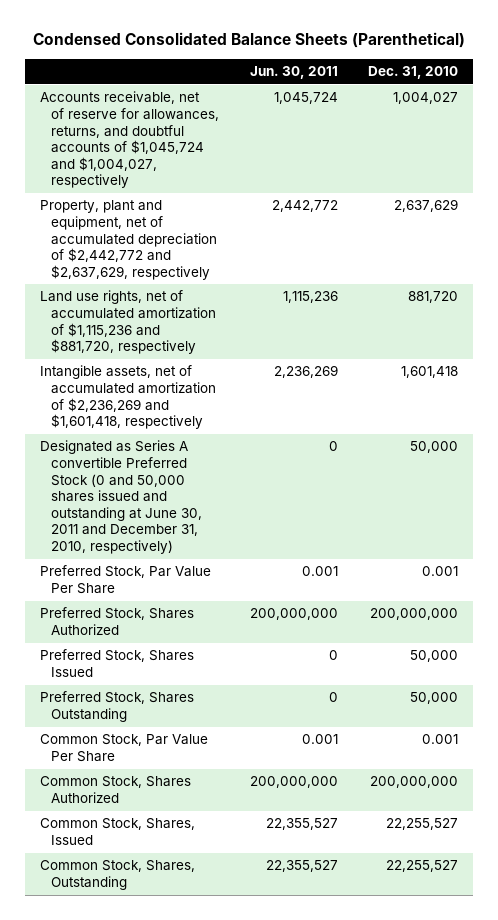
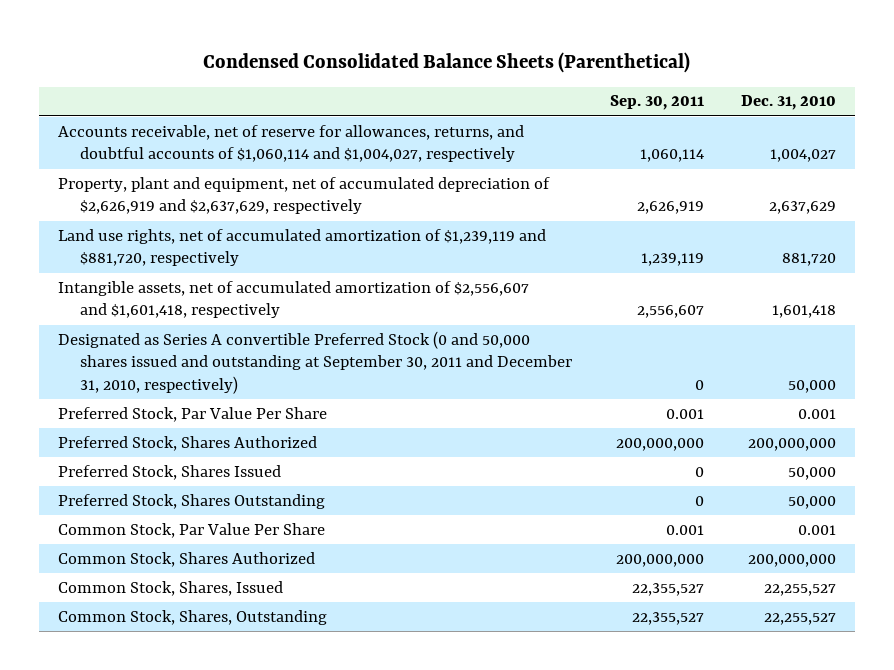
- | Jun. 30, 2011 | Dec. 31, 2010
+ | Sep. 30, 2011 | Dec. 31, 2010
- Accounts receivable, net of reserve for allowances, returns, and doubtful accounts of $1,045,724 and $1,004,027, respectively | 1,045,724 | 1,004,027
- Property, plant and equipment, net of accumulated depreciation of $2,442,772 and $2,637,629, respectively | 2,442,772 | 2,637,629
- Land use rights, net of accumulated amortization of $1,115,236 and $881,720, respectively | 1,115,236 | 881,720
- Intangible assets, net of accumulated amortization of $2,236,269 and $1,601,418, respectively | 2,236,269 | 1,601,418
- Designated as Series A convertible Preferred Stock (0 and 50,000 shares issued and outstanding at June 30, 2011 and December 31, 2010, respectively) | 0 | 50,000
+ Accounts receivable, net of reserve for allowances, returns, and doubtful accounts of $1,060,114 and $1,004,027, respectively | 1,060,114 | 1,004,027
+ Property, plant and equipment, net of accumulated depreciation of $2,626,919 and $2,637,629, respectively | 2,626,919 | 2,637,629
+ Land use rights, net of accumulated amortization of $1,239,119 and $881,720, respectively | 1,239,119 | 881,720
+ Intangible assets, net of accumulated amortization of $2,556,607 and $1,601,418, respectively | 2,556,607 | 1,601,418
+ Designated as Series A convertible Preferred Stock (0 and 50,000 shares issued and outstanding at September 30, 2011 and December 31, 2010, respectively) | 0 | 50,000

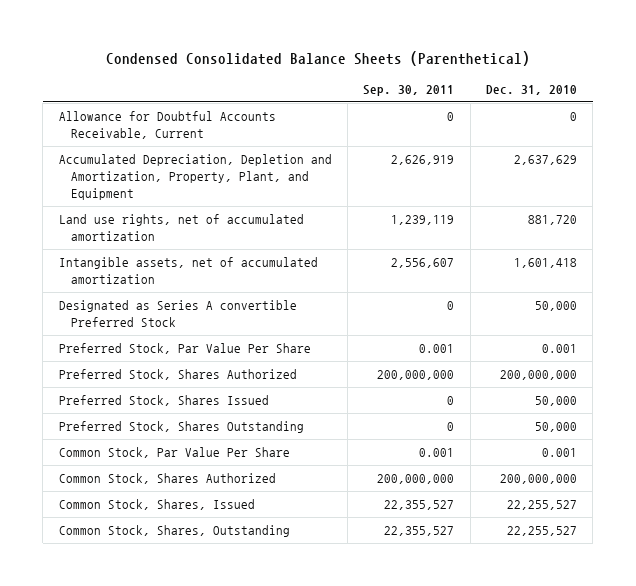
- Accounts receivable, net of reserve for allowances, returns, and doubtful accounts of $1,060,114 and $1,004,027, respectively | 1,060,114 | 1,004,027
- Property, plant and equipment, net of accumulated depreciation of $2,626,919 and $2,637,629, respectively | 2,626,919 | 2,637,629
- Land use rights, net of accumulated amortization of $1,239,119 and $881,720, respectively | 1,239,119 | 881,720
- Intangible assets, net of accumulated amortization of $2,556,607 and $1,601,418, respectively | 2,556,607 | 1,601,418
- Designated as Series A convertible Preferred Stock (0 and 50,000 shares issued and outstanding at September 30, 2011 and December 31, 2010, respectively) | 0 | 50,000
+ Allowance for Doubtful Accounts Receivable, Current | 0 | 0
+ Accumulated Depreciation, Depletion and Amortization, Property, Plant, and Equipment | 2,626,919 | 2,637,629
+ Land use rights, net of accumulated amortization | 1,239,119 | 881,720
+ Intangible assets, net of accumulated amortization | 2,556,607 | 1,601,418
+ Designated as Series A convertible Preferred Stock | 0 | 50,000

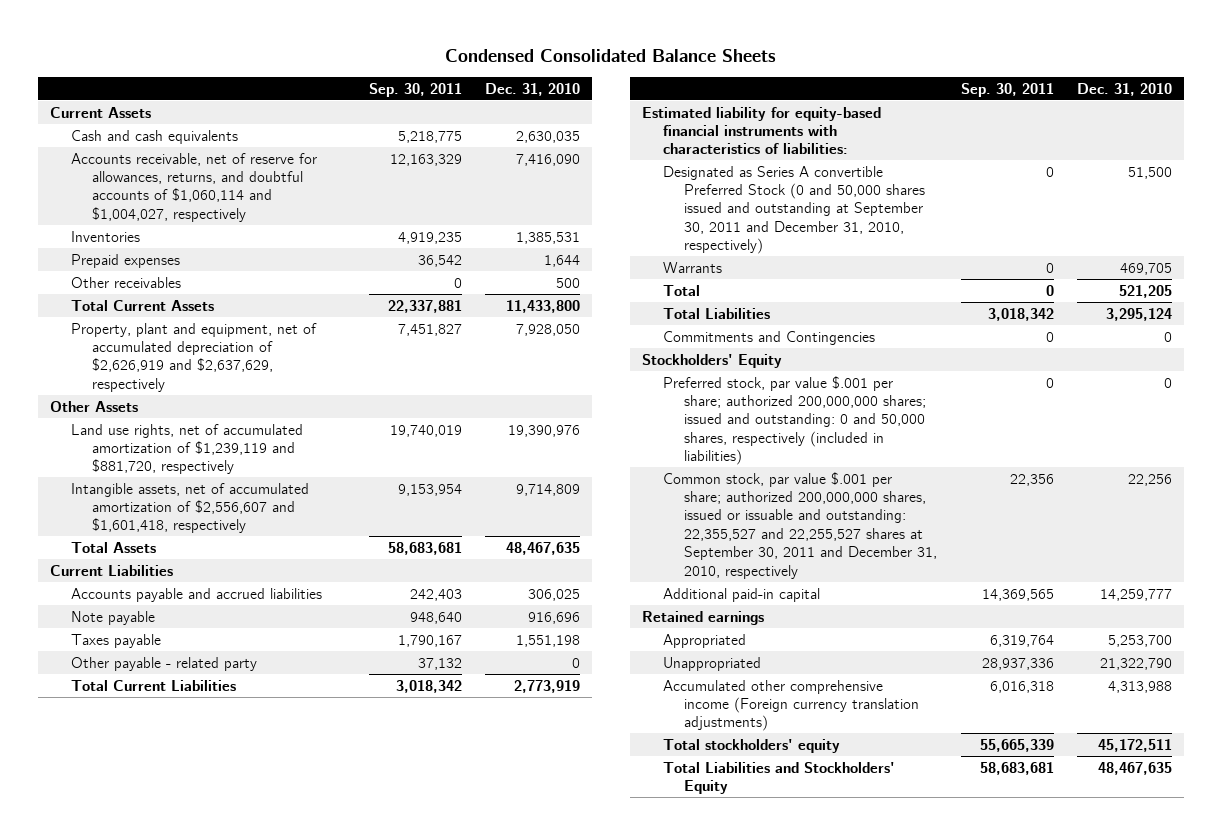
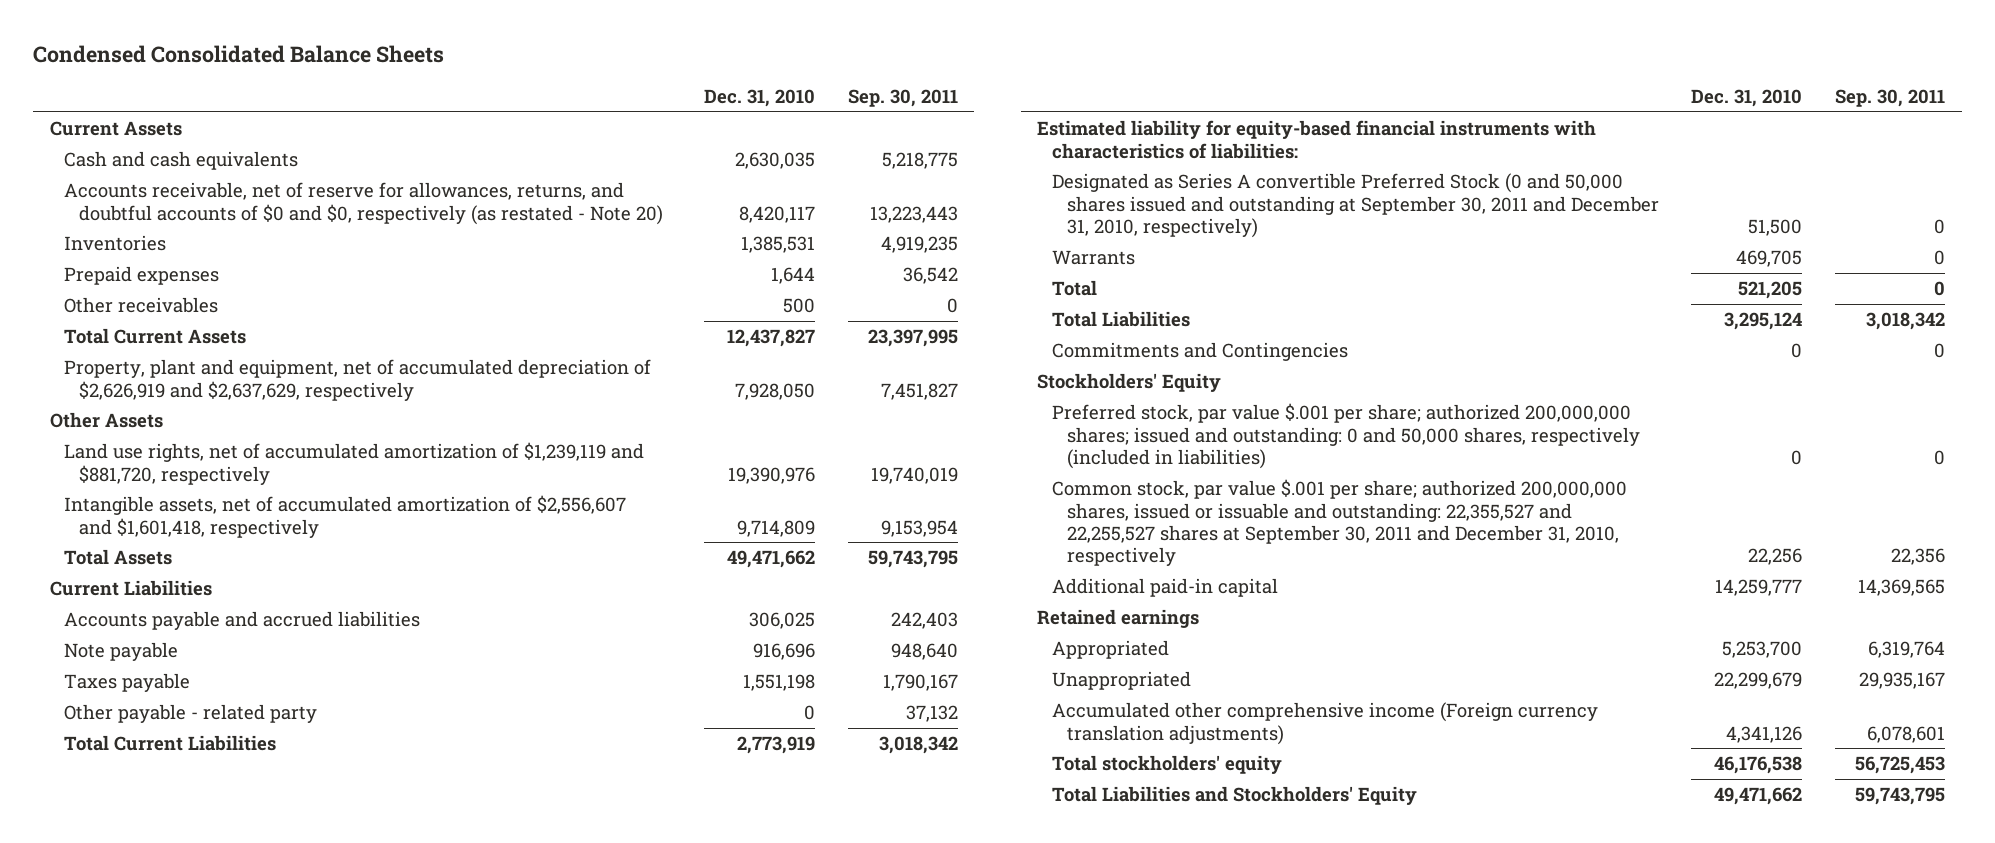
- | Sep. 30, 2011 | Dec. 31, 2010
+ | Dec. 31, 2010 | Sep. 30, 2011
- Accounts receivable, net of reserve for allowances, returns, and doubtful accounts of $1,060,114 and $1,004,027, respectively | 12,163,329 | 7,416,090
+ Accounts receivable, net of reserve for allowances, returns, and doubtful accounts of $0 and $0, respectively (as restated - Note 20) | 8,420,117 | 13,223,443
- Total Current Assets | 22,337,881 | 11,433,800
+ Total Current Assets | 12,437,827 | 23,397,995
- Total Assets | 58,683,681 | 48,467,635
+ Total Assets | 49,471,662 | 59,743,795
- Unappropriated | 28,937,336 | 21,322,790
- Accumulated other comprehensive income (Foreign currency translation adjustments) | 6,016,318 | 4,313,988
- Total stockholders' equity | 55,665,339 | 45,172,511
- Total Liabilities and Stockholders' Equity | 58,683,681 | 48,467,635
+ Unappropriated | 22,299,679 | 29,935,167
+ Accumulated other comprehensive income (Foreign currency translation adjustments) | 4,341,126 | 6,078,601
+ Total stockholders' equity | 46,176,538 | 56,725,453
+ Total Liabilities and Stockholders' Equity | 49,471,662 | 59,743,795

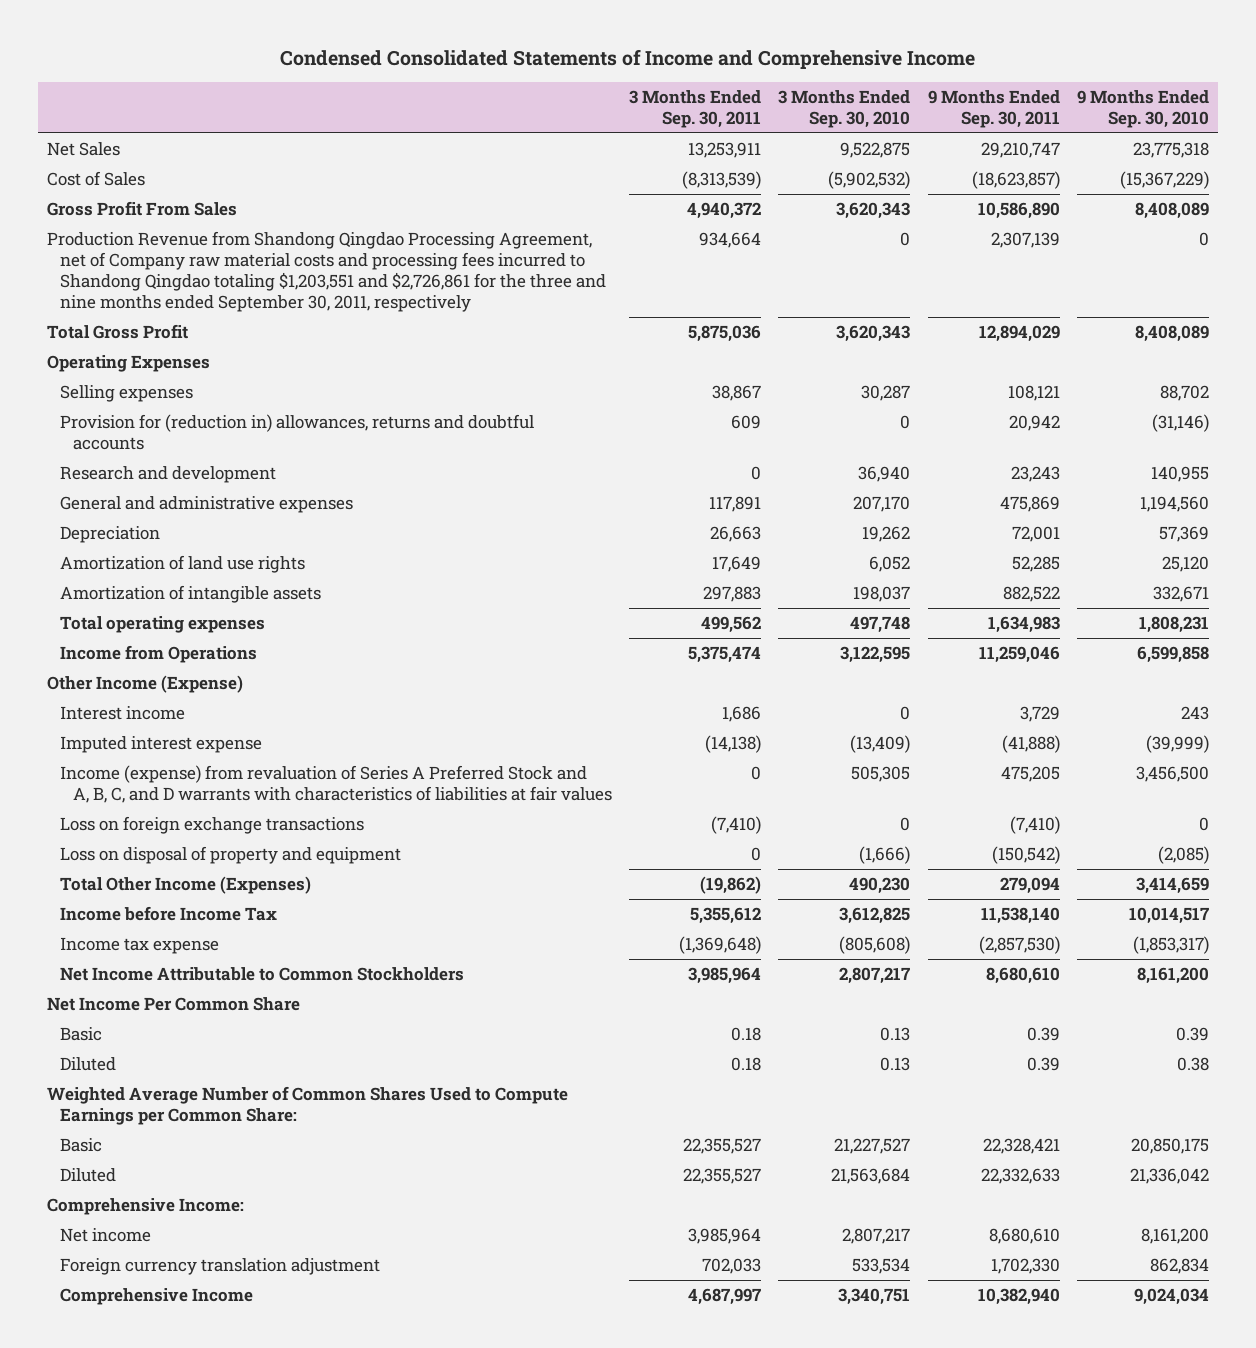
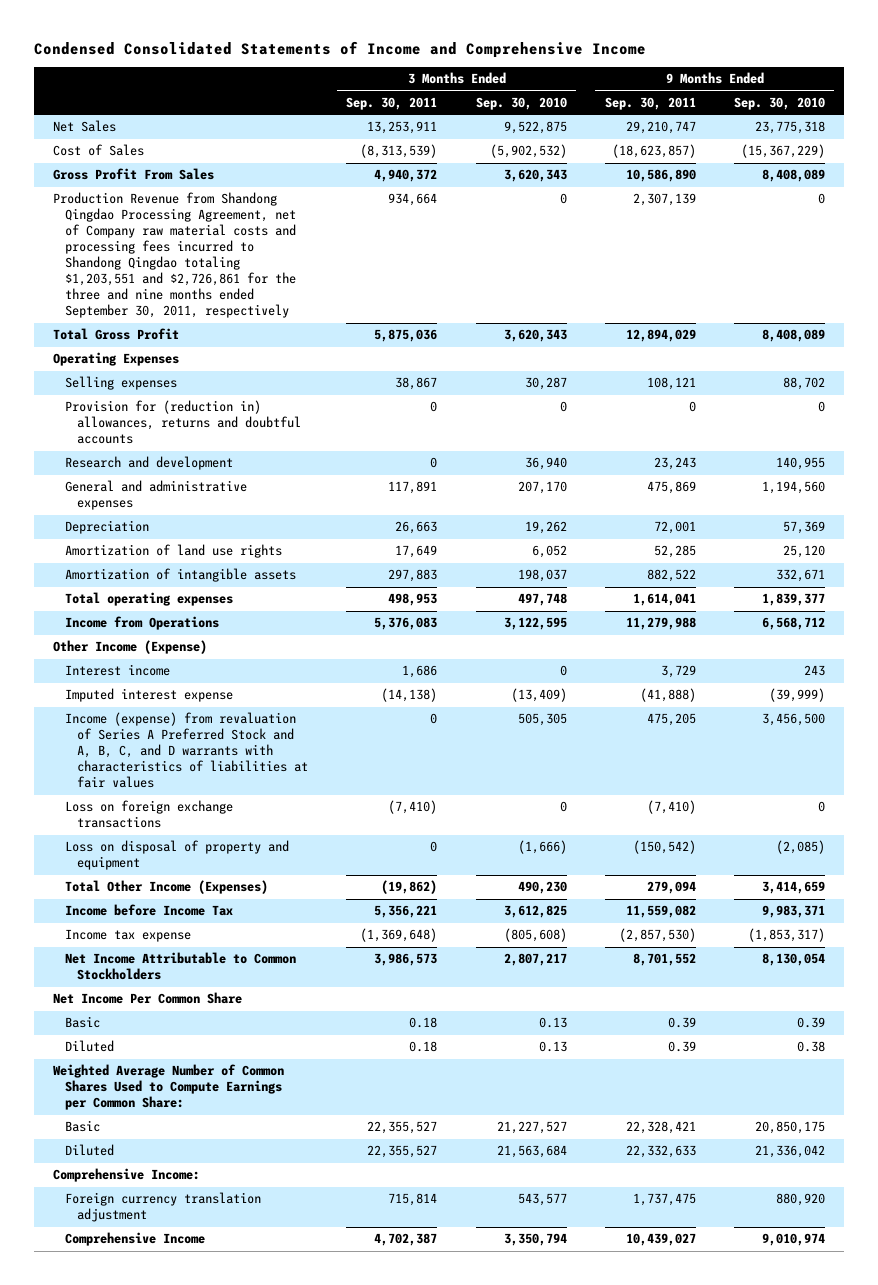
- Provision for (reduction in) allowances, returns and doubtful accounts | 609 | 0 | 20,942 | (31,146)
+ Provision for (reduction in) allowances, returns and doubtful accounts | 0 | 0 | 0 | 0
- Total operating expenses | 499,562 | 497,748 | 1,634,983 | 1,808,231
- Income from Operations | 5,375,474 | 3,122,595 | 11,259,046 | 6,599,858
+ Total operating expenses | 498,953 | 497,748 | 1,614,041 | 1,839,377
+ Income from Operations | 5,376,083 | 3,122,595 | 11,279,988 | 6,568,712
- Income before Income Tax | 5,355,612 | 3,612,825 | 11,538,140 | 10,014,517
+ Income before Income Tax | 5,356,221 | 3,612,825 | 11,559,082 | 9,983,371
- Net Income Attributable to Common Stockholders | 3,985,964 | 2,807,217 | 8,680,610 | 8,161,200
+ Net Income Attributable to Common Stockholders | 3,986,573 | 2,807,217 | 8,701,552 | 8,130,054
- Net income | 3,985,964 | 2,807,217 | 8,680,610 | 8,161,200
- Foreign currency translation adjustment | 702,033 | 533,534 | 1,702,330 | 862,834
- Comprehensive Income | 4,687,997 | 3,340,751 | 10,382,940 | 9,024,034
+ Foreign currency translation adjustment | 715,814 | 543,577 | 1,737,475 | 880,920
+ Comprehensive Income | 4,702,387 | 3,350,794 | 10,439,027 | 9,010,974

